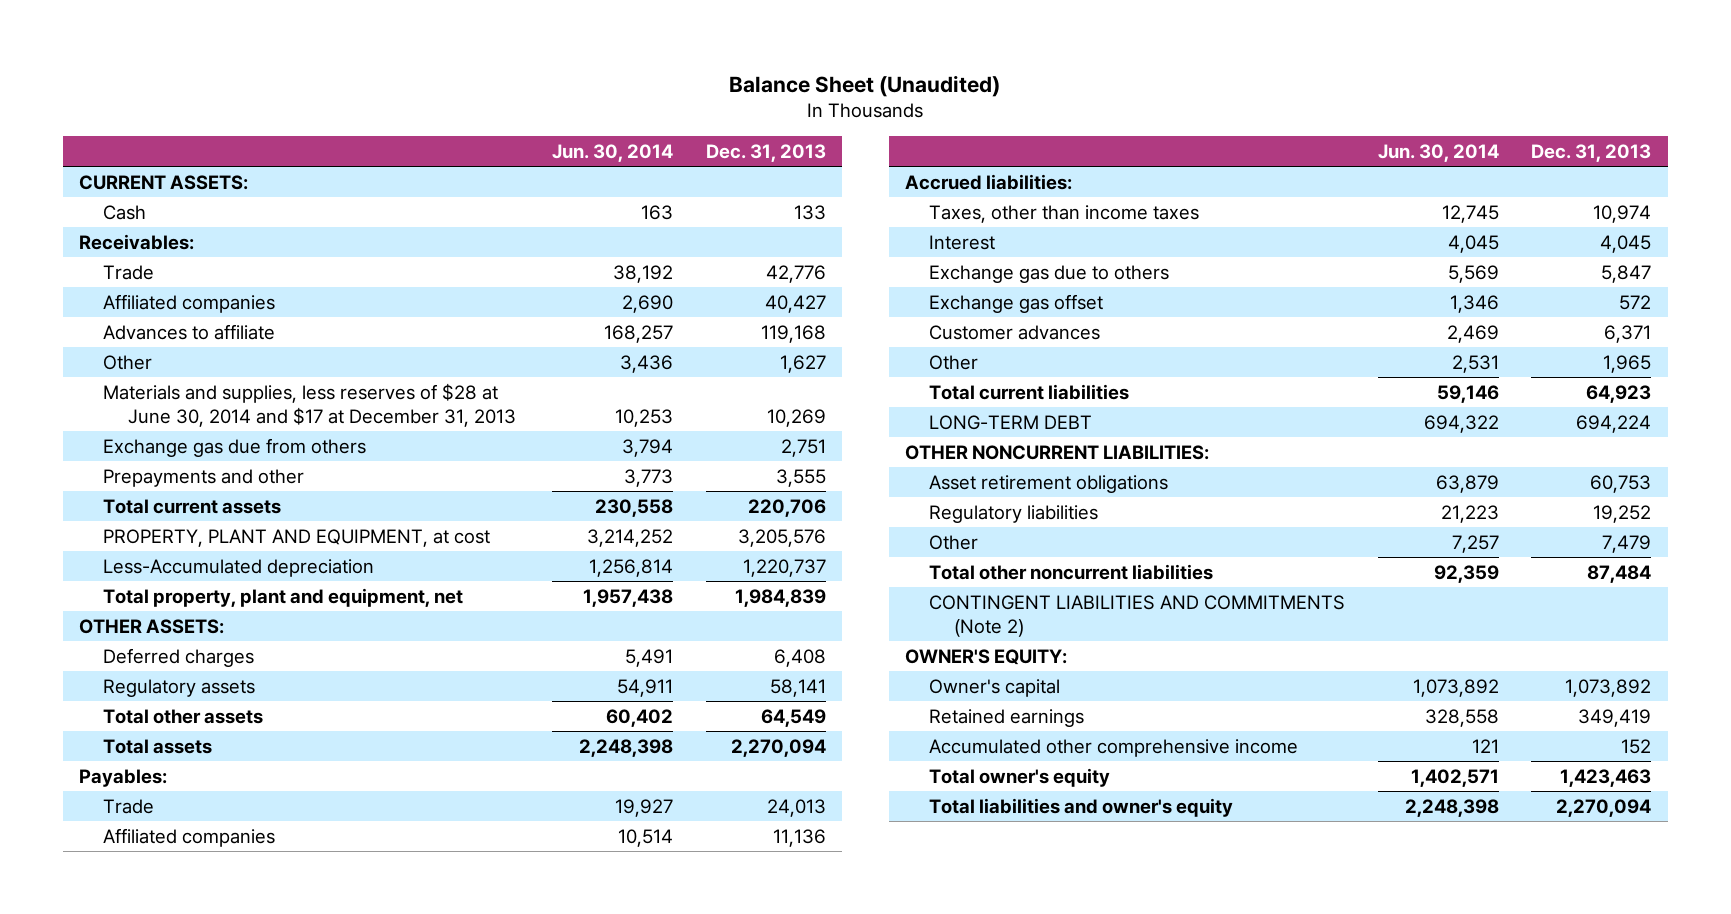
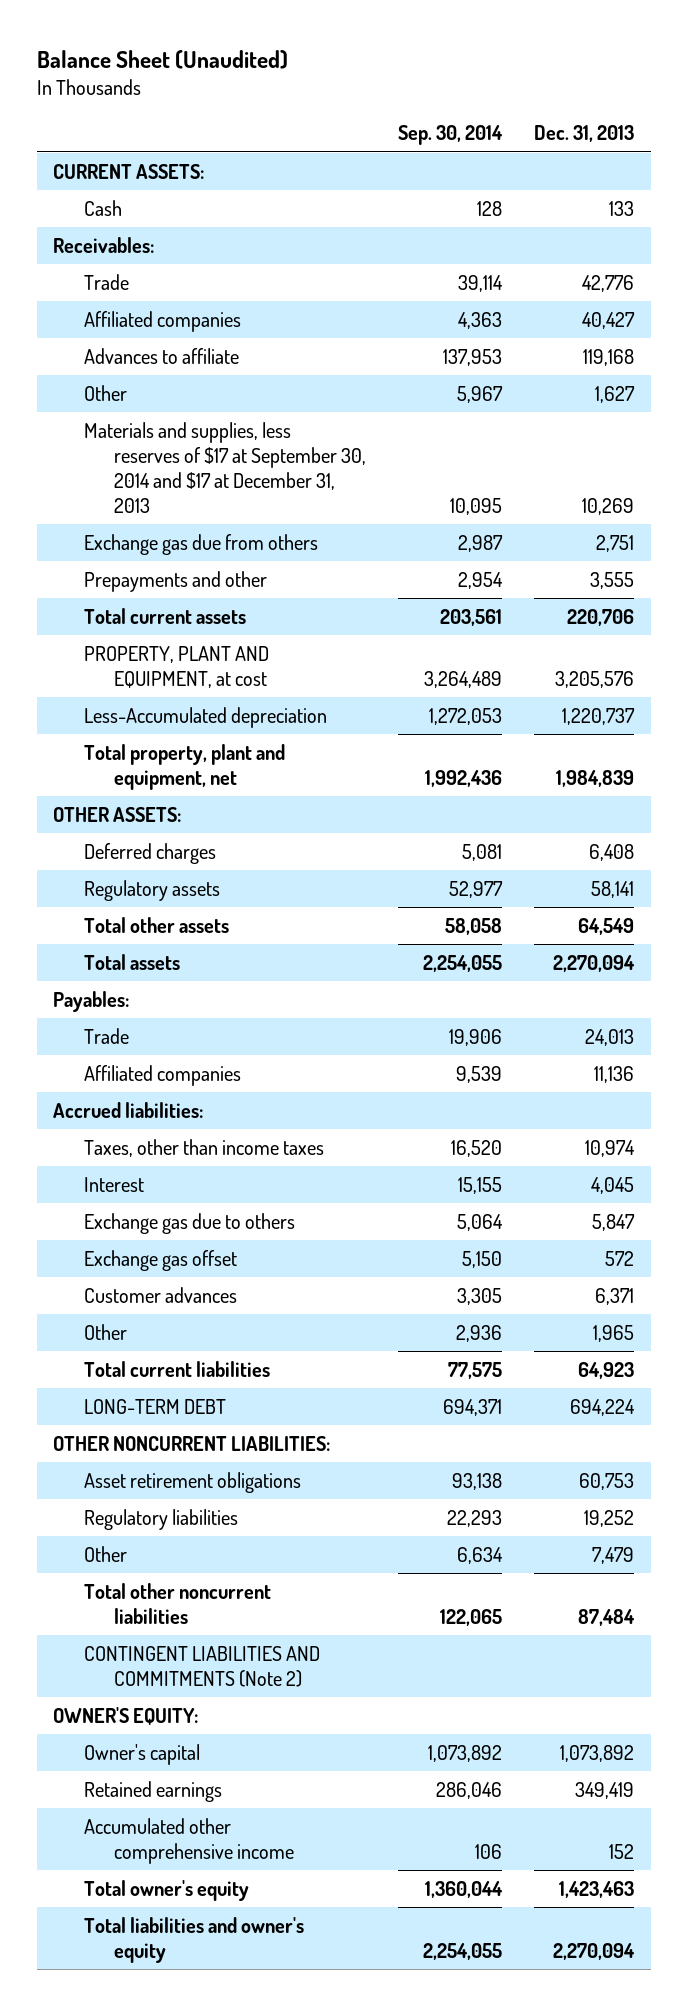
- | Jun. 30, 2014 | Dec. 31, 2013
+ | Sep. 30, 2014 | Dec. 31, 2013
- Materials and supplies, less reserves of $28 at June 30, 2014 and $17 at December 31, 2013 | 10,253 | 10,269
+ Materials and supplies, less reserves of $17 at September 30, 2014 and $17 at December 31, 2013 | 10,095 | 10,269

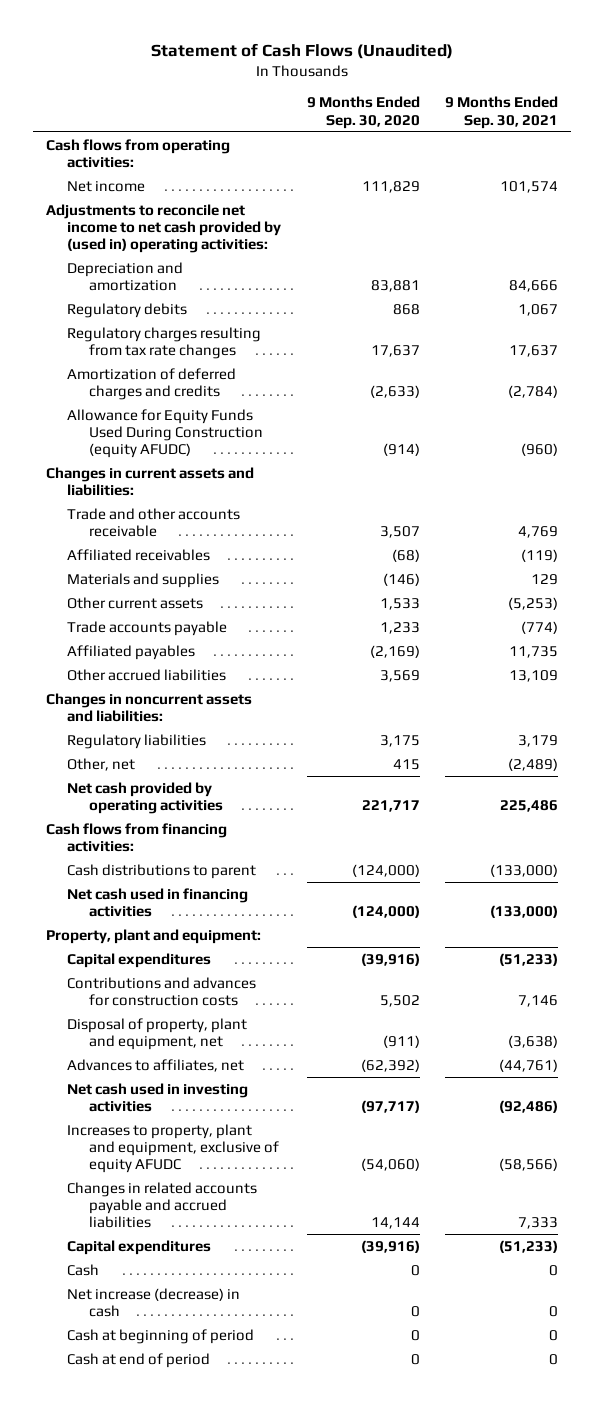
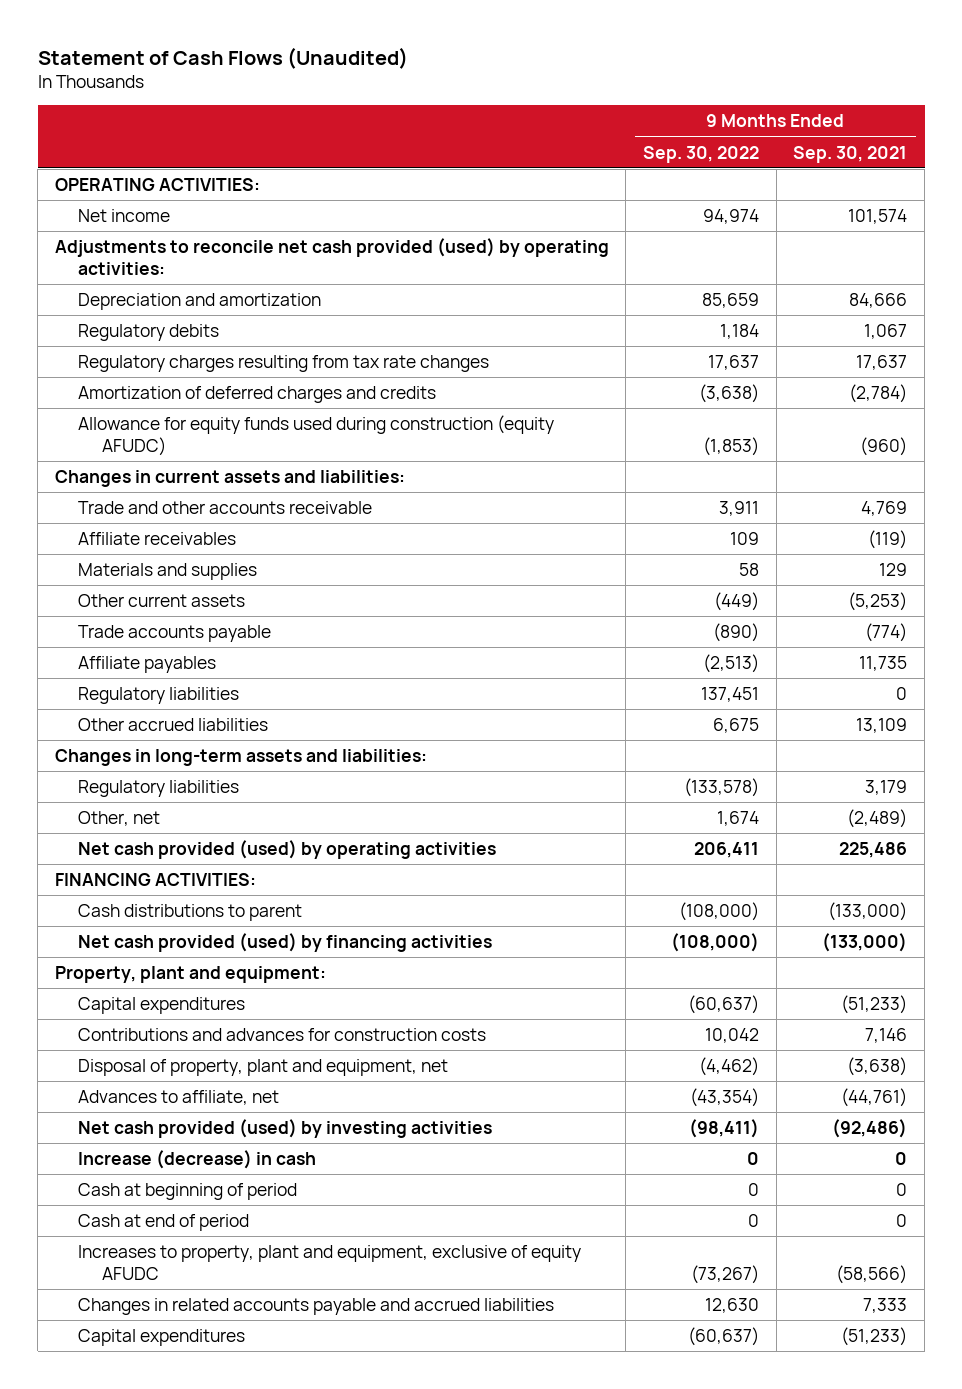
- | 9 Months Ended Sep. 30, 2020 | 9 Months Ended Sep. 30, 2021
+ | 9 Months Ended Sep. 30, 2022 | 9 Months Ended Sep. 30, 2021
- Cash flows from operating activities:
+ OPERATING ACTIVITIES:
- Adjustments to reconcile net income to net cash provided by (used in) operating activities:
+ Adjustments to reconcile net cash provided (used) by operating activities:
- Allowance for Equity Funds Used During Construction (equity AFUDC) | (914) | (960)
+ Allowance for equity funds used during construction (equity AFUDC) | (1,853) | (960)
- Affiliated receivables | (68) | (119)
+ Affiliate receivables | 109 | (119)
- Affiliated payables | (2,169) | 11,735
+ Affiliate payables | (2,513) | 11,735
+ Regulatory liabilities | 137,451 | 0
- Changes in noncurrent assets and liabilities:
+ Changes in long-term assets and liabilities:
- Net cash provided by operating activities | 221,717 | 225,486
- Cash flows from financing activities:
+ Net cash provided (used) by operating activities | 206,411 | 225,486
+ FINANCING ACTIVITIES:
- Net cash used in financing activities | (124,000) | (133,000)
+ Net cash provided (used) by financing activities | (108,000) | (133,000)
- Advances to affiliates, net | (62,392) | (44,761)
- Net cash used in investing activities | (97,717) | (92,486)
+ Advances to affiliate, net | (43,354) | (44,761)
+ Net cash provided (used) by investing activities | (98,411) | (92,486)
+ Increase (decrease) in cash | 0 | 0
moved up: Cash at beginning of period | 0 | 0
moved up: Cash at end of period | 0 | 0
- Cash | 0 | 0
- Net increase (decrease) in cash | 0 | 0

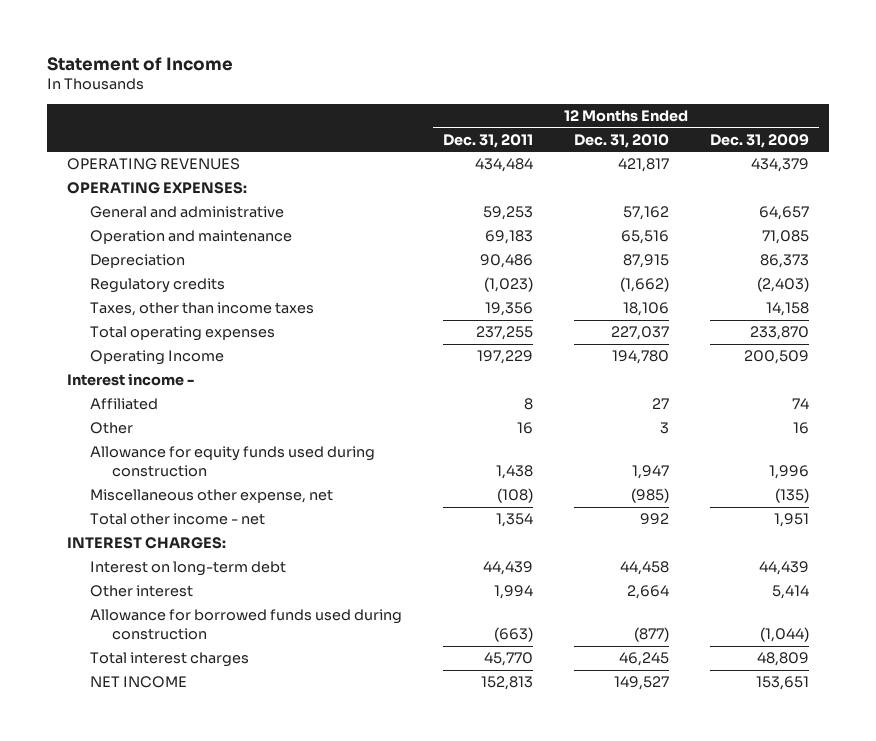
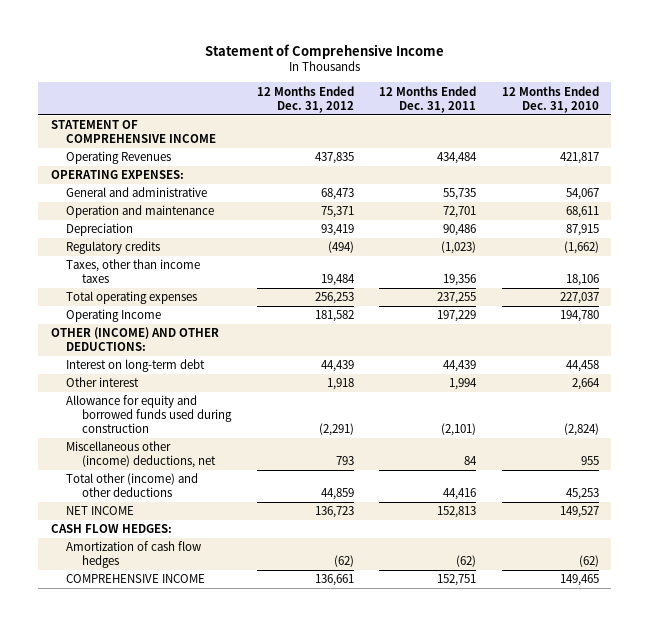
- Statement of Income
+ Statement of Comprehensive Income
- | 12 Months Ended Dec. 31, 2011 | 12 Months Ended Dec. 31, 2010 | 12 Months Ended Dec. 31, 2009
+ | 12 Months Ended Dec. 31, 2012 | 12 Months Ended Dec. 31, 2011 | 12 Months Ended Dec. 31, 2010
- OPERATING REVENUES | 434,484 | 421,817 | 434,379
+ STATEMENT OF COMPREHENSIVE INCOME
+ Operating Revenues | 437,835 | 434,484 | 421,817
- General and administrative | 59,253 | 57,162 | 64,657
- Operation and maintenance | 69,183 | 65,516 | 71,085
+ General and administrative | 68,473 | 55,735 | 54,067
+ Operation and maintenance | 75,371 | 72,701 | 68,611
- Interest income -
- Affiliated | 8 | 27 | 74
- Other | 16 | 3 | 16
- Allowance for equity funds used during construction | 1,438 | 1,947 | 1,996
- Miscellaneous other expense, net | (108) | (985) | (135)
- Total other income - net | 1,354 | 992 | 1,951
- INTEREST CHARGES:
+ OTHER (INCOME) AND OTHER DEDUCTIONS:
- Allowance for borrowed funds used during construction | (663) | (877) | (1,044)
- Total interest charges | 45,770 | 46,245 | 48,809
+ Allowance for equity and borrowed funds used during construction | (2,291) | (2,101) | (2,824)
+ Miscellaneous other (income) deductions, net | 793 | 84 | 955
+ Total other (income) and other deductions | 44,859 | 44,416 | 45,253
+ CASH FLOW HEDGES:
+ Amortization of cash flow hedges | (62) | (62) | (62)
+ COMPREHENSIVE INCOME | 136,661 | 152,751 | 149,465

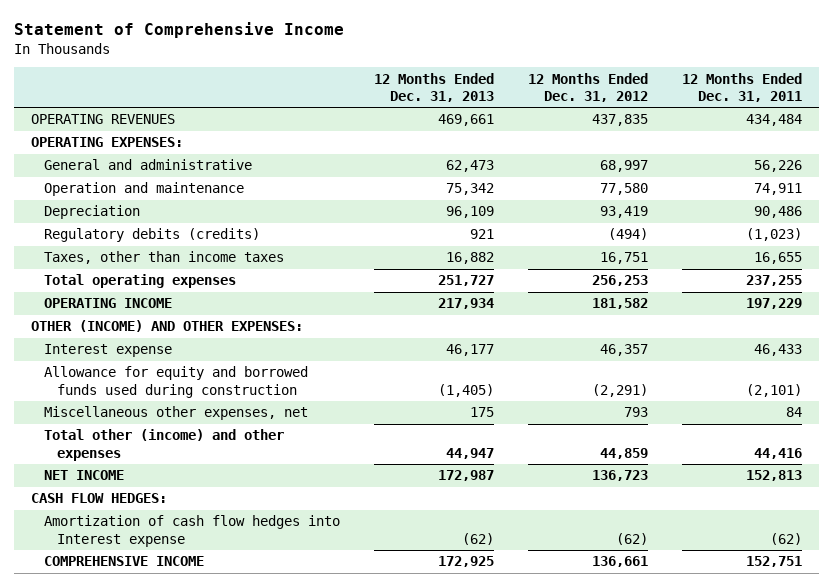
- | 12 Months Ended Dec. 31, 2012 | 12 Months Ended Dec. 31, 2011 | 12 Months Ended Dec. 31, 2010
+ | 12 Months Ended Dec. 31, 2013 | 12 Months Ended Dec. 31, 2012 | 12 Months Ended Dec. 31, 2011
- STATEMENT OF COMPREHENSIVE INCOME
- Operating Revenues | 437,835 | 434,484 | 421,817
+ OPERATING REVENUES | 469,661 | 437,835 | 434,484
- General and administrative | 68,473 | 55,735 | 54,067
- Operation and maintenance | 75,371 | 72,701 | 68,611
+ General and administrative | 62,473 | 68,997 | 56,226
+ Operation and maintenance | 75,342 | 77,580 | 74,911
- Regulatory credits | (494) | (1,023) | (1,662)
- Taxes, other than income taxes | 19,484 | 19,356 | 18,106
+ Regulatory debits (credits) | 921 | (494) | (1,023)
+ Taxes, other than income taxes | 16,882 | 16,751 | 16,655
- Operating Income | 181,582 | 197,229 | 194,780
- OTHER (INCOME) AND OTHER DEDUCTIONS:
- Interest on long-term debt | 44,439 | 44,439 | 44,458
- Other interest | 1,918 | 1,994 | 2,664
+ OPERATING INCOME | 217,934 | 181,582 | 197,229
+ OTHER (INCOME) AND OTHER EXPENSES:
+ Interest expense | 46,177 | 46,357 | 46,433
- Miscellaneous other (income) deductions, net | 793 | 84 | 955
- Total other (income) and other deductions | 44,859 | 44,416 | 45,253
+ Miscellaneous other expenses, net | 175 | 793 | 84
+ Total other (income) and other expenses | 44,947 | 44,859 | 44,416
- Amortization of cash flow hedges | (62) | (62) | (62)
+ Amortization of cash flow hedges into Interest expense | (62) | (62) | (62)

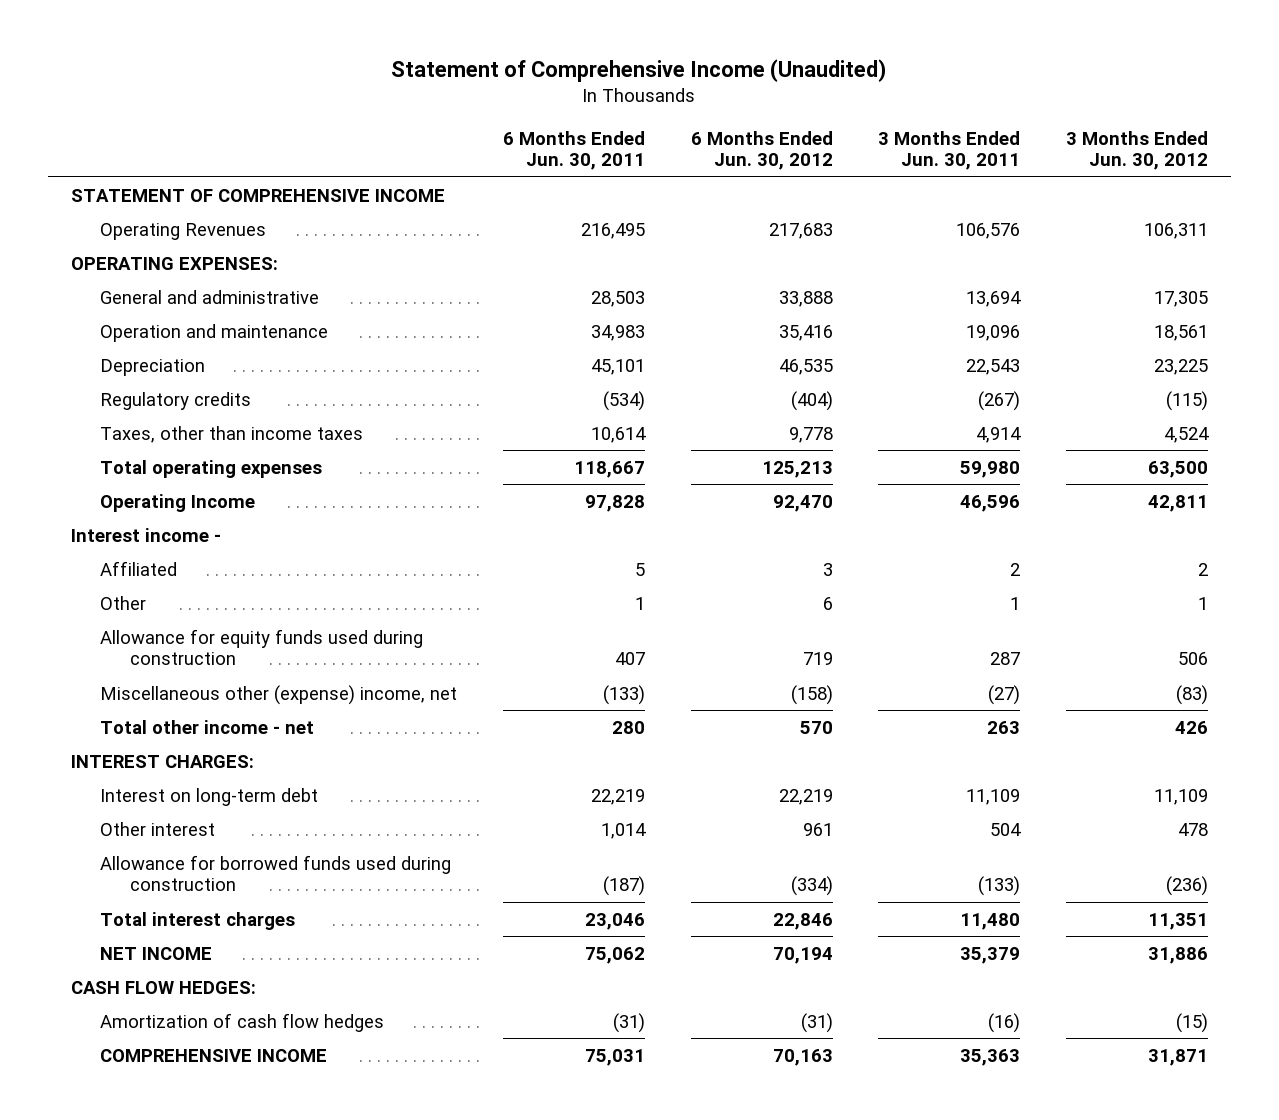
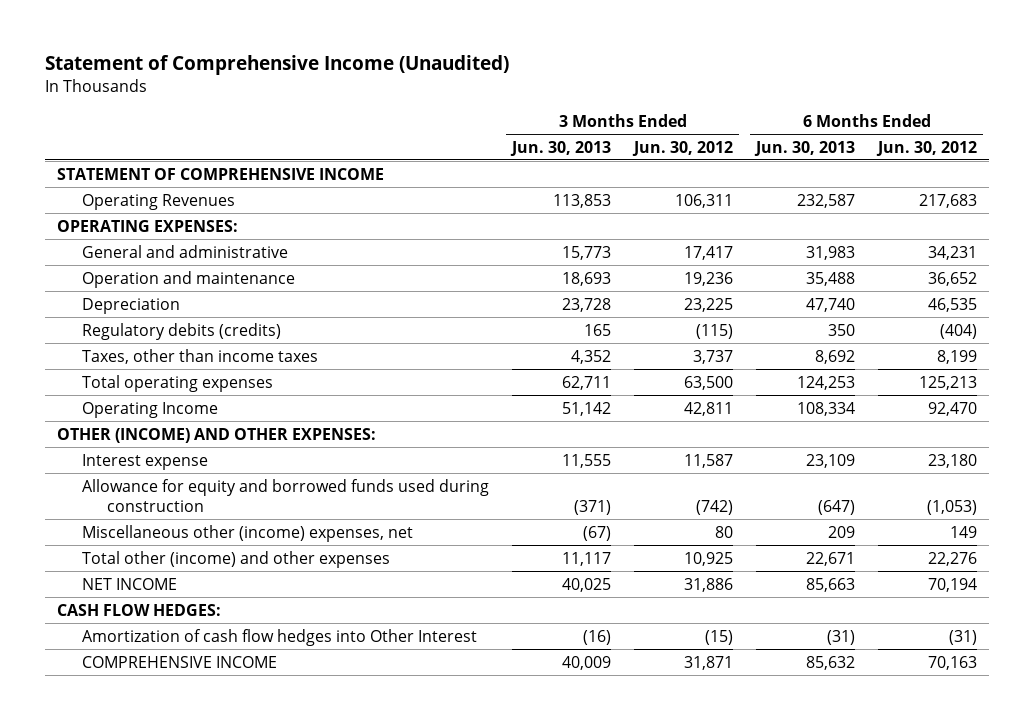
- | 6 Months Ended Jun. 30, 2011 | 6 Months Ended Jun. 30, 2012 | 3 Months Ended Jun. 30, 2011 | 3 Months Ended Jun. 30, 2012
+ | 3 Months Ended Jun. 30, 2013 | 3 Months Ended Jun. 30, 2012 | 6 Months Ended Jun. 30, 2013 | 6 Months Ended Jun. 30, 2012
- General and administrative | 28,503 | 33,888 | 13,694 | 17,305
- Operation and maintenance | 34,983 | 35,416 | 19,096 | 18,561
+ General and administrative | 15,773 | 17,417 | 31,983 | 34,231
+ Operation and maintenance | 18,693 | 19,236 | 35,488 | 36,652
- Regulatory credits | (534) | (404) | (267) | (115)
- Taxes, other than income taxes | 10,614 | 9,778 | 4,914 | 4,524
+ Regulatory debits (credits) | 165 | (115) | 350 | (404)
+ Taxes, other than income taxes | 4,352 | 3,737 | 8,692 | 8,199
- Interest income -
- Affiliated | 5 | 3 | 2 | 2
- Other | 1 | 6 | 1 | 1
- Allowance for equity funds used during construction | 407 | 719 | 287 | 506
- Miscellaneous other (expense) income, net | (133) | (158) | (27) | (83)
- Total other income - net | 280 | 570 | 263 | 426
- INTEREST CHARGES:
- Interest on long-term debt | 22,219 | 22,219 | 11,109 | 11,109
- Other interest | 1,014 | 961 | 504 | 478
- Allowance for borrowed funds used during construction | (187) | (334) | (133) | (236)
- Total interest charges | 23,046 | 22,846 | 11,480 | 11,351
+ OTHER (INCOME) AND OTHER EXPENSES:
+ Interest expense | 11,555 | 11,587 | 23,109 | 23,180
+ Allowance for equity and borrowed funds used during construction | (371) | (742) | (647) | (1,053)
+ Miscellaneous other (income) expenses, net | (67) | 80 | 209 | 149
+ Total other (income) and other expenses | 11,117 | 10,925 | 22,671 | 22,276
- Amortization of cash flow hedges | (31) | (31) | (16) | (15)
+ Amortization of cash flow hedges into Other Interest | (16) | (15) | (31) | (31)

